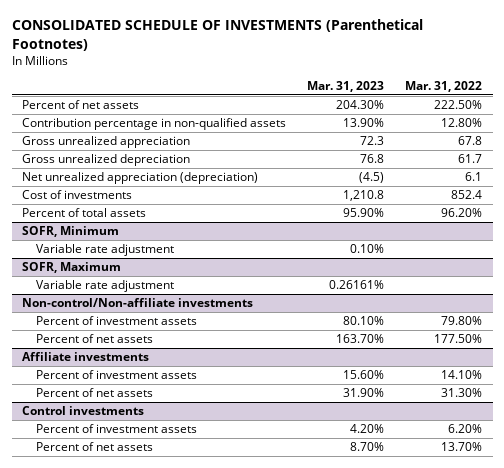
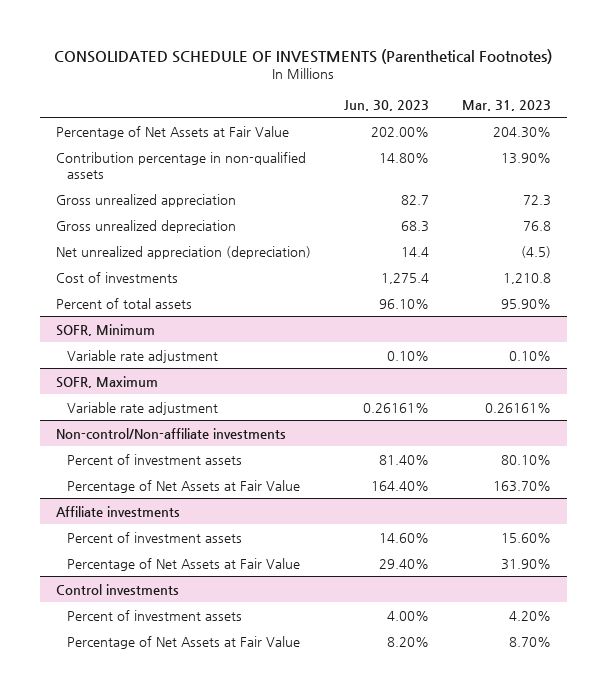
- | Mar. 31, 2023 | Mar. 31, 2022
+ | Jun. 30, 2023 | Mar. 31, 2023
- Percent of net assets | 204.30% | 222.50%
+ Percentage of Net Assets at Fair Value | 202.00% | 204.30%
@ Non-control/Non-affiliate investments
- Percent of net assets | 163.70% | 177.50%
+ Percentage of Net Assets at Fair Value | 164.40% | 163.70%
@ Affiliate investments
- Percent of net assets | 31.90% | 31.30%
+ Percentage of Net Assets at Fair Value | 29.40% | 31.90%
@ Control investments
- Percent of net assets | 8.70% | 13.70%
+ Percentage of Net Assets at Fair Value | 8.20% | 8.70%

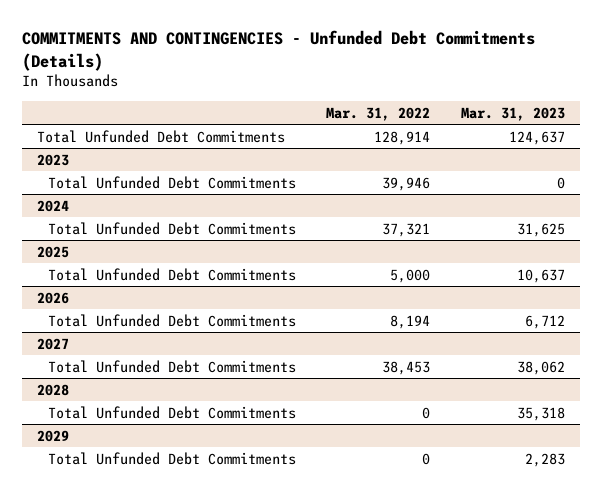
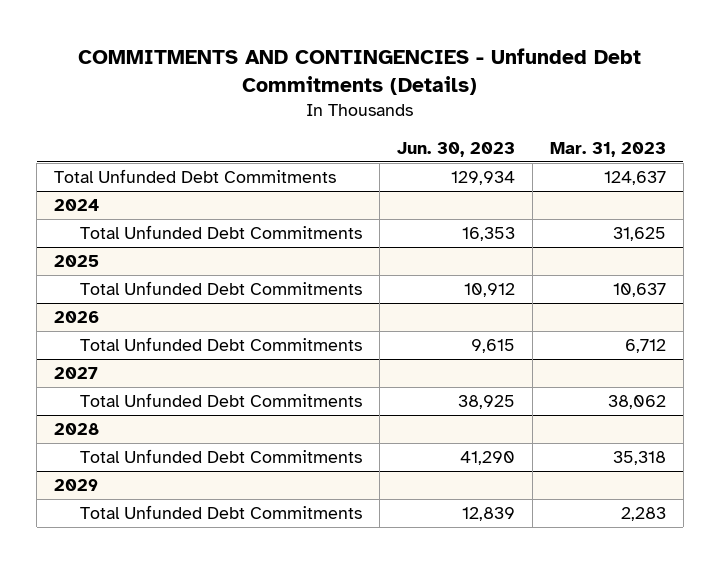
- | Mar. 31, 2022 | Mar. 31, 2023
+ | Jun. 30, 2023 | Mar. 31, 2023
- 2023
- Total Unfunded Debt Commitments | 39,946 | 0

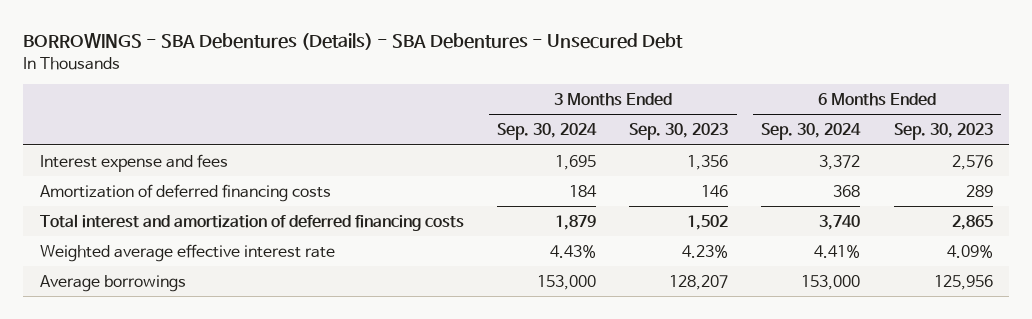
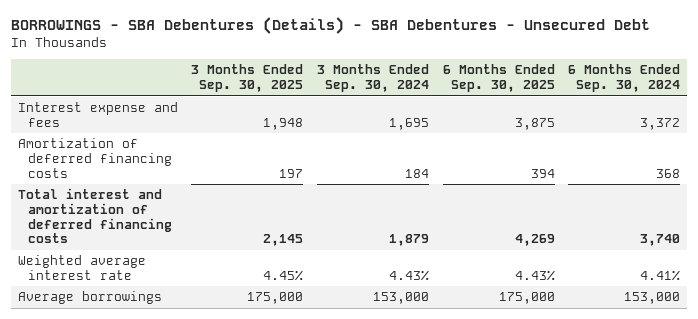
- | 3 Months Ended Sep. 30, 2024 | 3 Months Ended Sep. 30, 2023 | 6 Months Ended Sep. 30, 2024 | 6 Months Ended Sep. 30, 2023
+ | 3 Months Ended Sep. 30, 2025 | 3 Months Ended Sep. 30, 2024 | 6 Months Ended Sep. 30, 2025 | 6 Months Ended Sep. 30, 2024
- Weighted average effective interest rate | 4.43% | 4.23% | 4.41% | 4.09%
+ Weighted average interest rate | 4.45% | 4.43% | 4.43% | 4.41%

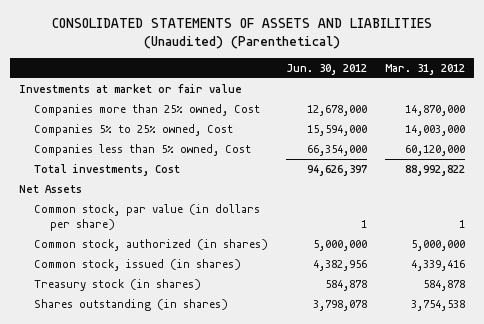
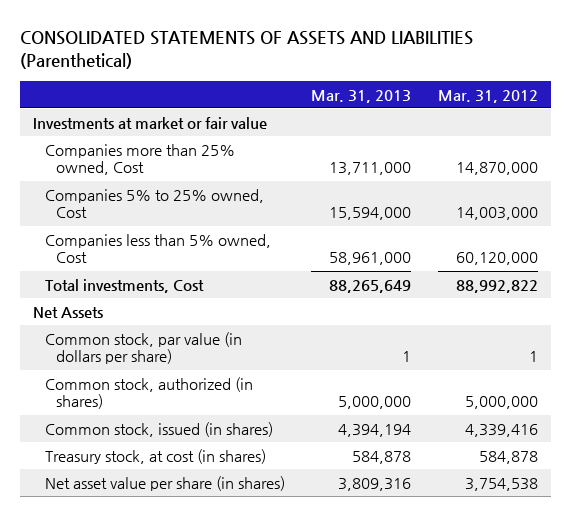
- CONSOLIDATED STATEMENTS OF ASSETS AND LIABILITIES (Unaudited) (Parenthetical)
+ CONSOLIDATED STATEMENTS OF ASSETS AND LIABILITIES (Parenthetical)
- | Jun. 30, 2012 | Mar. 31, 2012
+ | Mar. 31, 2013 | Mar. 31, 2012
- Treasury stock (in shares) | 584,878 | 584,878
- Shares outstanding (in shares) | 3,798,078 | 3,754,538
+ Treasury stock, at cost (in shares) | 584,878 | 584,878
+ Net asset value per share (in shares) | 3,809,316 | 3,754,538

